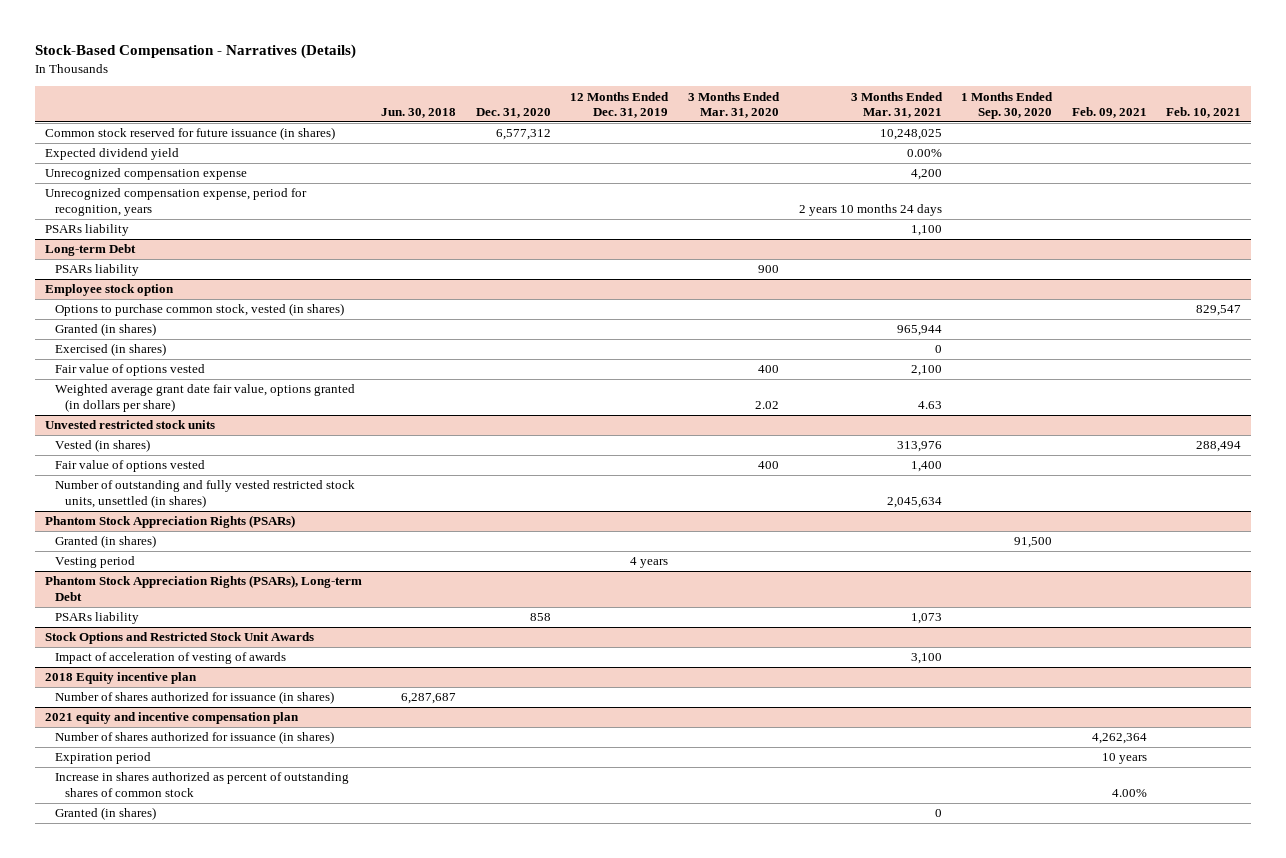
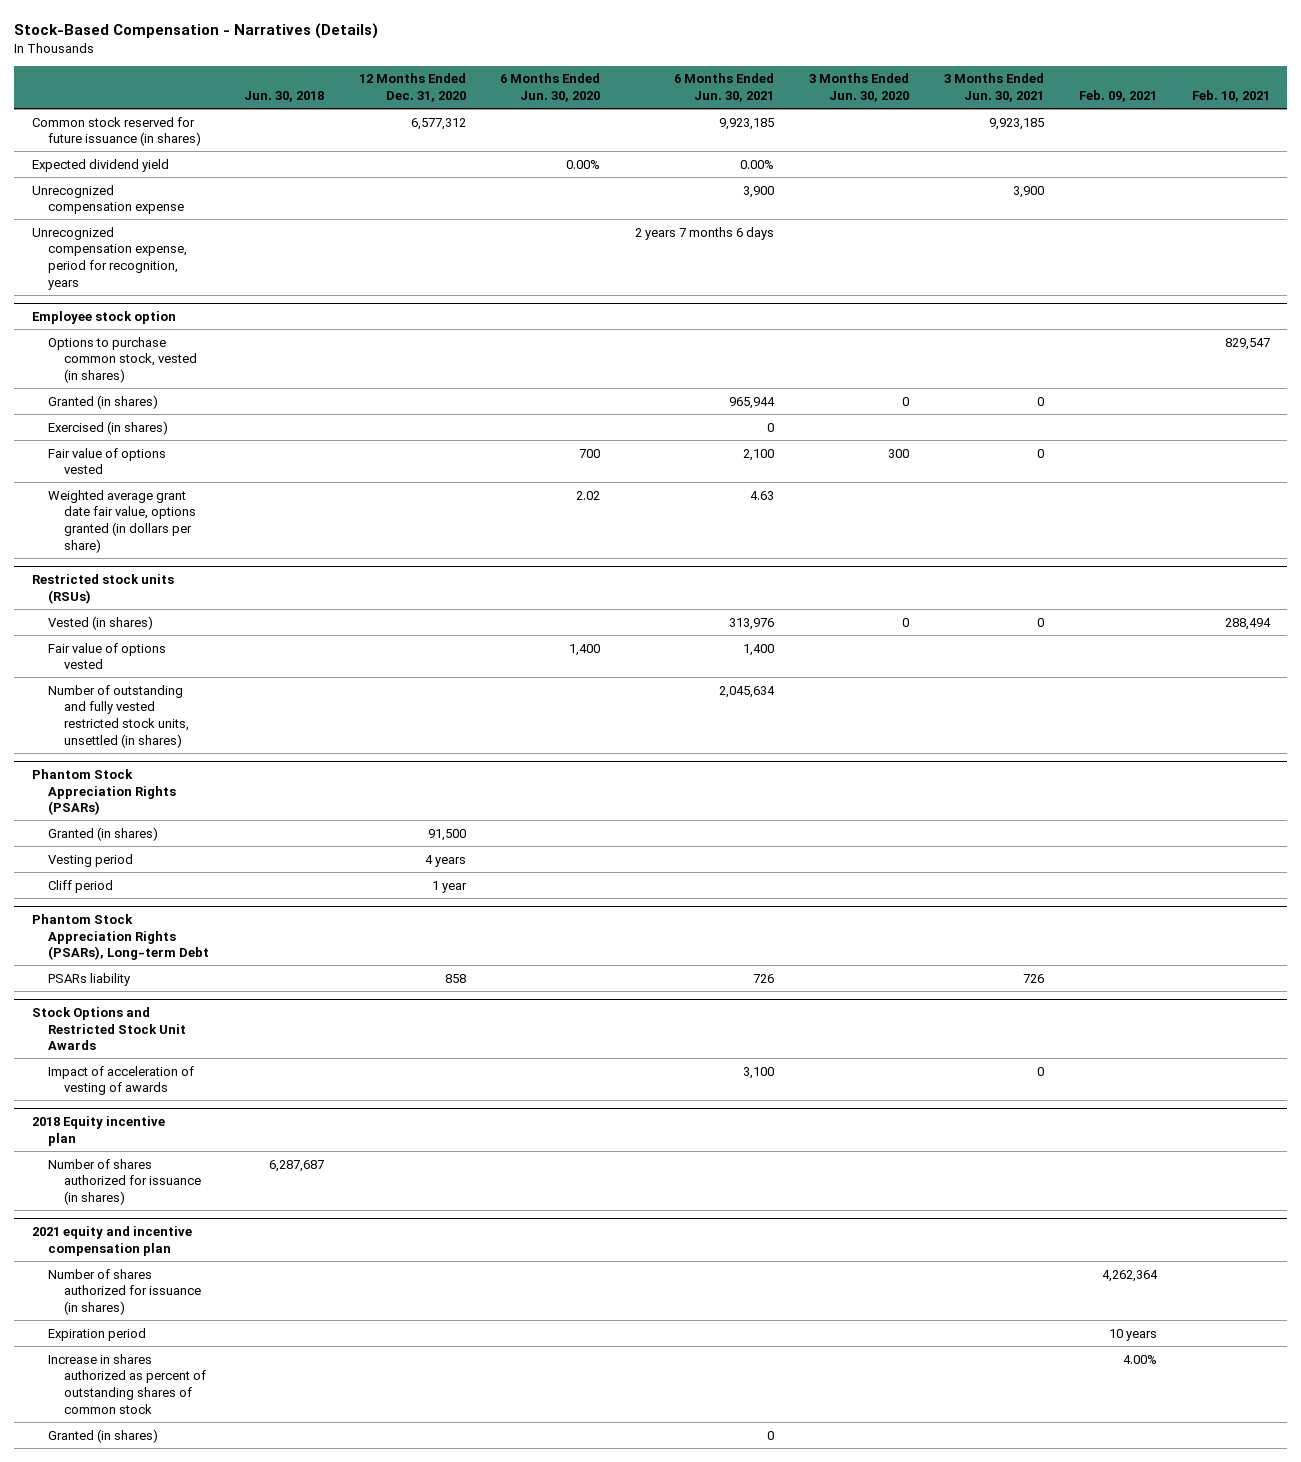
- | Jun. 30, 2018 | Dec. 31, 2020 | 12 Months Ended Dec. 31, 2019 | 3 Months Ended Mar. 31, 2020 | 3 Months Ended Mar. 31, 2021 | 1 Months Ended Sep. 30, 2020 | Feb. 09, 2021 | Feb. 10, 2021
+ | Jun. 30, 2018 | 12 Months Ended Dec. 31, 2020 | 6 Months Ended Jun. 30, 2020 | 6 Months Ended Jun. 30, 2021 | 3 Months Ended Jun. 30, 2020 | 3 Months Ended Jun. 30, 2021 | Feb. 09, 2021 | Feb. 10, 2021
- PSARs liability | | | | | 1,100 | | |
- Long-term Debt
- PSARs liability | | | | 900 | | | |
- Unvested restricted stock units
+ Restricted stock units (RSUs)
@ Phantom Stock Appreciation Rights (PSARs)
+ Cliff period | | 1 year | | | | | |

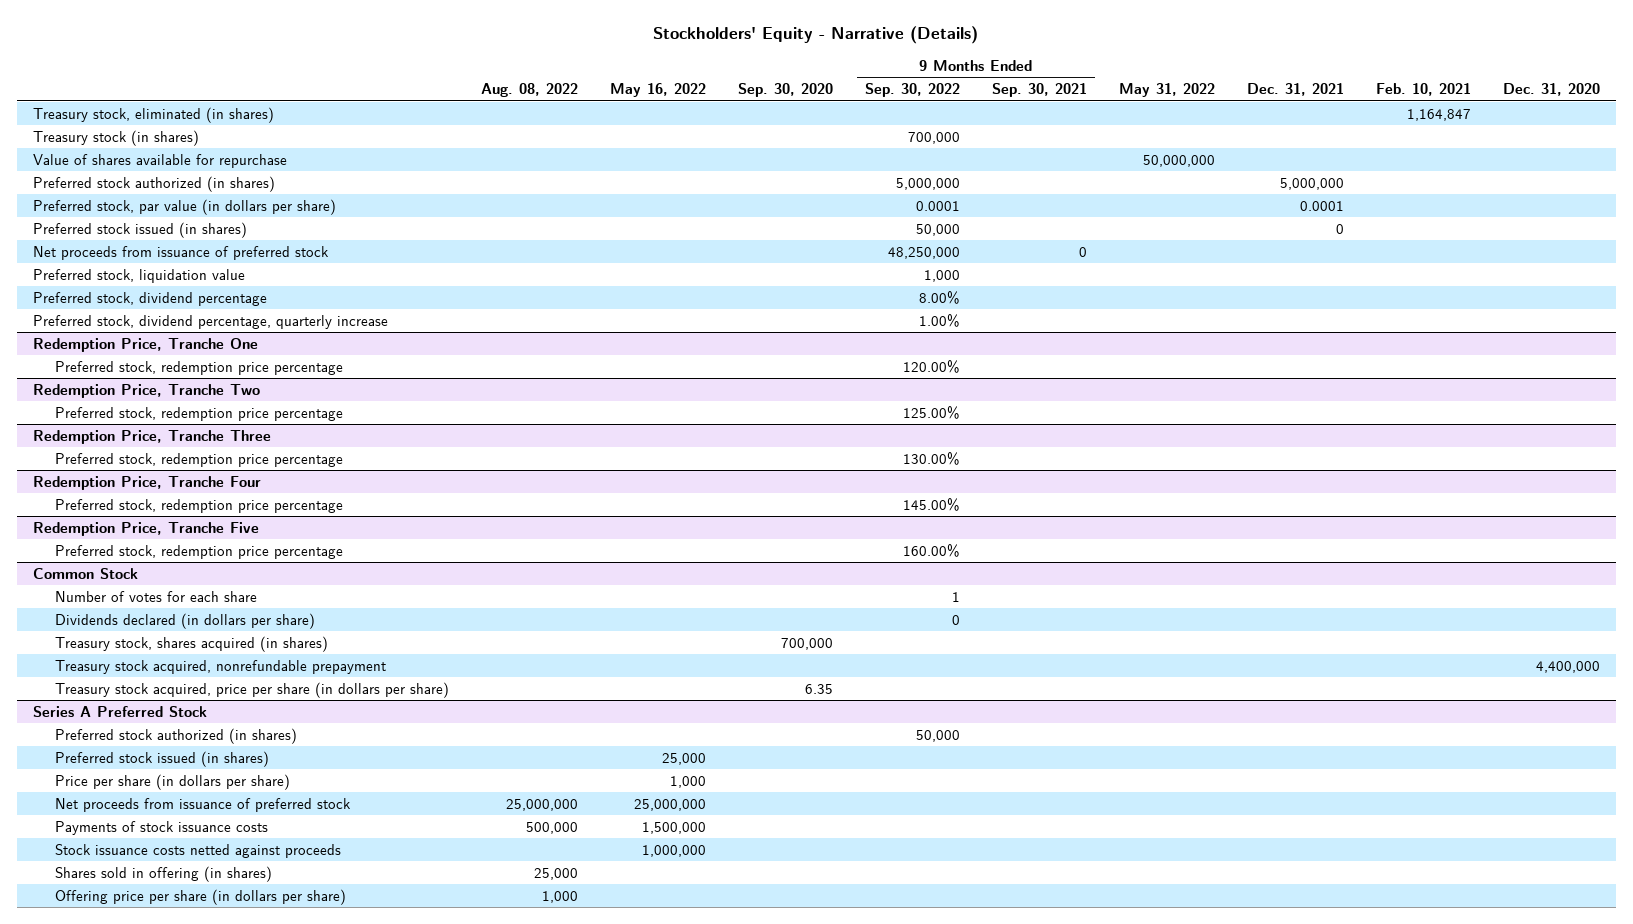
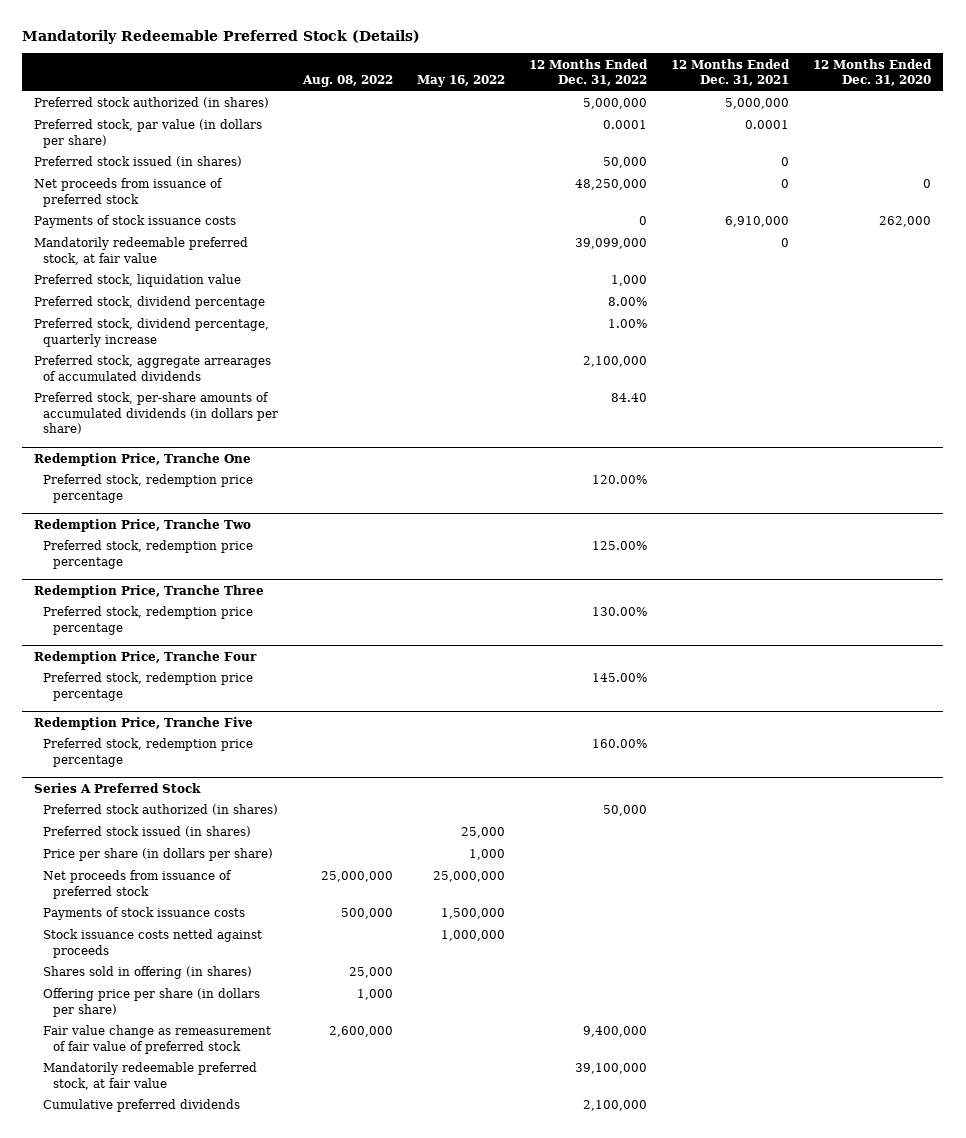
- Stockholders' Equity - Narrative (Details)
+ Mandatorily Redeemable Preferred Stock (Details)
- | Aug. 08, 2022 | May 16, 2022 | Sep. 30, 2020 | 9 Months Ended Sep. 30, 2022 | 9 Months Ended Sep. 30, 2021 | May 31, 2022 | Dec. 31, 2021 | Feb. 10, 2021 | Dec. 31, 2020
+ | Aug. 08, 2022 | May 16, 2022 | 12 Months Ended Dec. 31, 2022 | 12 Months Ended Dec. 31, 2021 | 12 Months Ended Dec. 31, 2020
- Treasury stock, eliminated (in shares) | | | | | | | | 1,164,847 |
- Treasury stock (in shares) | | | | 700,000 | | | | |
- Value of shares available for repurchase | | | | | | 50,000,000 | | |
+ Payments of stock issuance costs | | | 0 | 6,910,000 | 262,000
+ Mandatorily redeemable preferred stock, at fair value | | | 39,099,000 | 0 |
+ Preferred stock, aggregate arrearages of accumulated dividends | | | 2,100,000 | |
+ Preferred stock, per-share amounts of accumulated dividends (in dollars per share) | | | 84.40 | |
- Common Stock
- Number of votes for each share | | | | 1 | | | | |
- Dividends declared (in dollars per share) | | | | 0 | | | | |
- Treasury stock, shares acquired (in shares) | | | 700,000 | | | | | |
- Treasury stock acquired, nonrefundable prepayment | | | | | | | | | 4,400,000
- Treasury stock acquired, price per share (in dollars per share) | | | 6.35 | | | | | |
@ Series A Preferred Stock
+ Fair value change as remeasurement of fair value of preferred stock | 2,600,000 | | 9,400,000 | |
+ Mandatorily redeemable preferred stock, at fair value | | | 39,100,000 | |
+ Cumulative preferred dividends | | | 2,100,000 | |

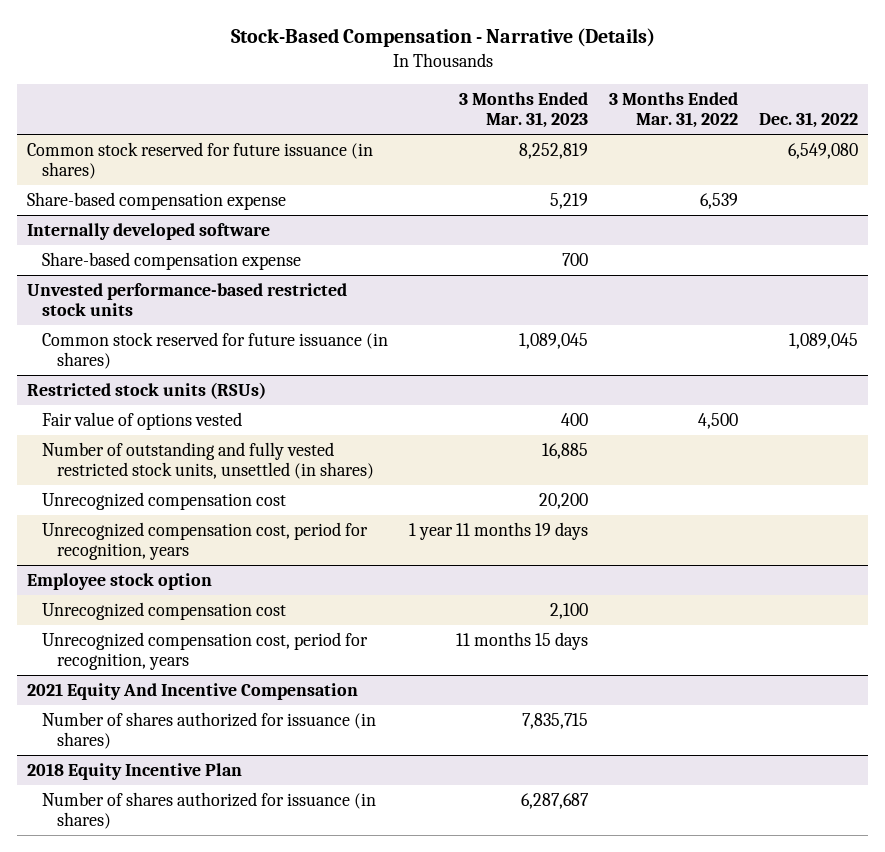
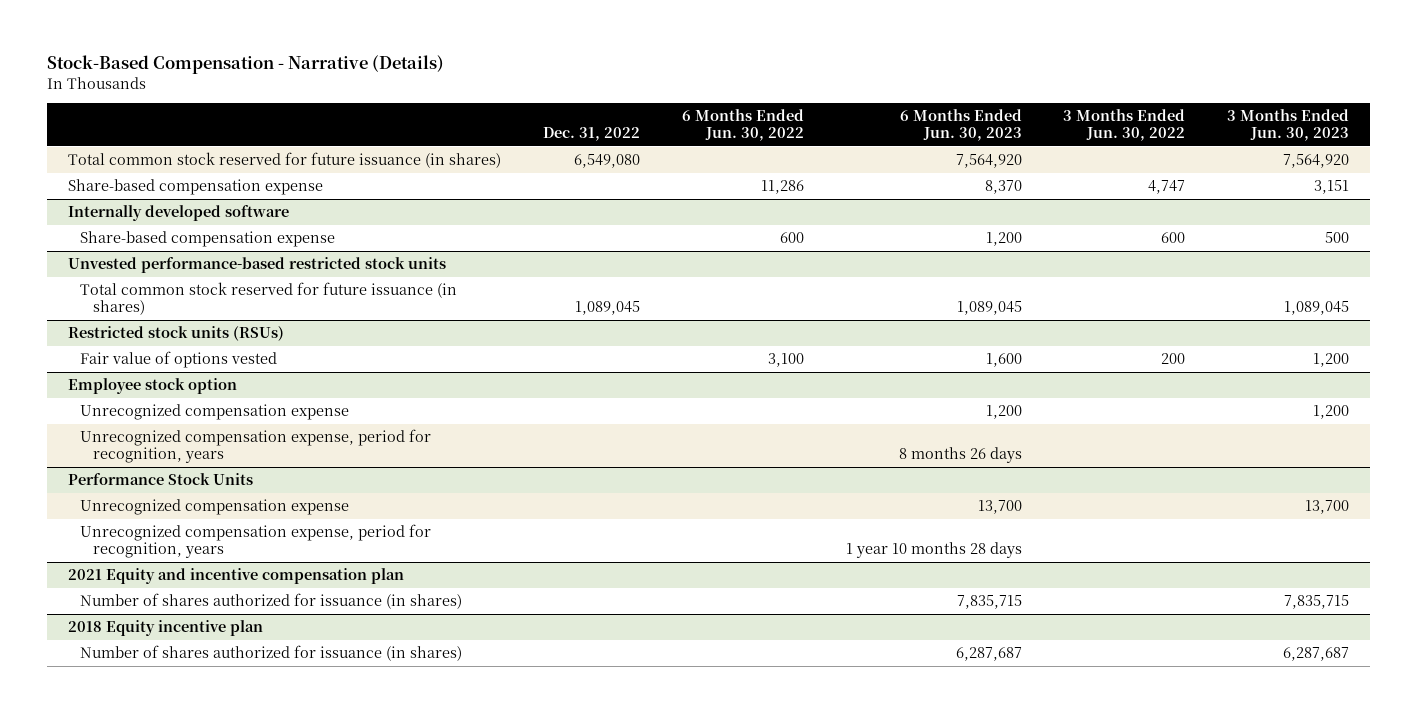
- | 3 Months Ended Mar. 31, 2023 | 3 Months Ended Mar. 31, 2022 | Dec. 31, 2022
+ | Dec. 31, 2022 | 6 Months Ended Jun. 30, 2022 | 6 Months Ended Jun. 30, 2023 | 3 Months Ended Jun. 30, 2022 | 3 Months Ended Jun. 30, 2023
- Common stock reserved for future issuance (in shares) | 8,252,819 | | 6,549,080
+ Total common stock reserved for future issuance (in shares) | 6,549,080 | | 7,564,920 | | 7,564,920
@ Unvested performance-based restricted stock units
- Common stock reserved for future issuance (in shares) | 1,089,045 | | 1,089,045
+ Total common stock reserved for future issuance (in shares) | 1,089,045 | | 1,089,045 | | 1,089,045
@ Restricted stock units (RSUs)
- Number of outstanding and fully vested restricted stock units, unsettled (in shares) | 16,885 | |
- Unrecognized compensation cost | 20,200 | |
- Unrecognized compensation cost, period for recognition, years | 1 year 11 months 19 days | |
@ Employee stock option
- Unrecognized compensation cost | 2,100 | |
- Unrecognized compensation cost, period for recognition, years | 11 months 15 days | |
- 2021 Equity And Incentive Compensation
@ Employee stock option
+ Unrecognized compensation expense | | | 1,200 | | 1,200
+ Unrecognized compensation expense, period for recognition, years | | | 8 months 26 days | |
+ Performance Stock Units
+ Unrecognized compensation expense | | | 13,700 | | 13,700
+ Unrecognized compensation expense, period for recognition, years | | | 1 year 10 months 28 days | |
+ 2021 Equity and incentive compensation plan
- 2018 Equity Incentive Plan
+ 2018 Equity incentive plan

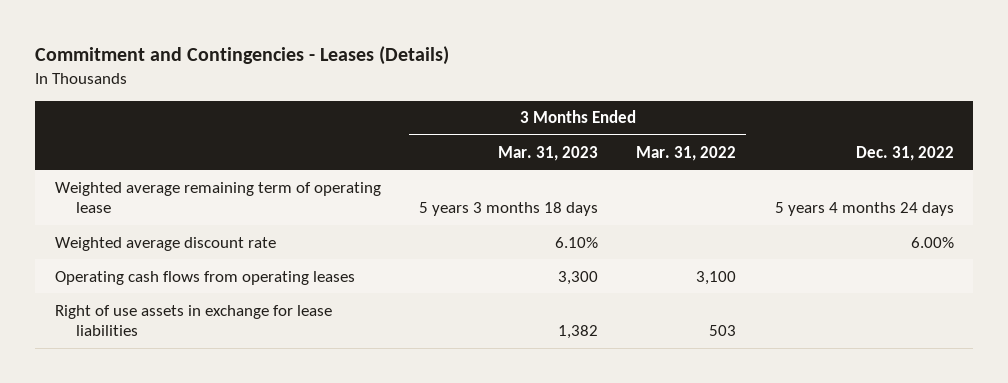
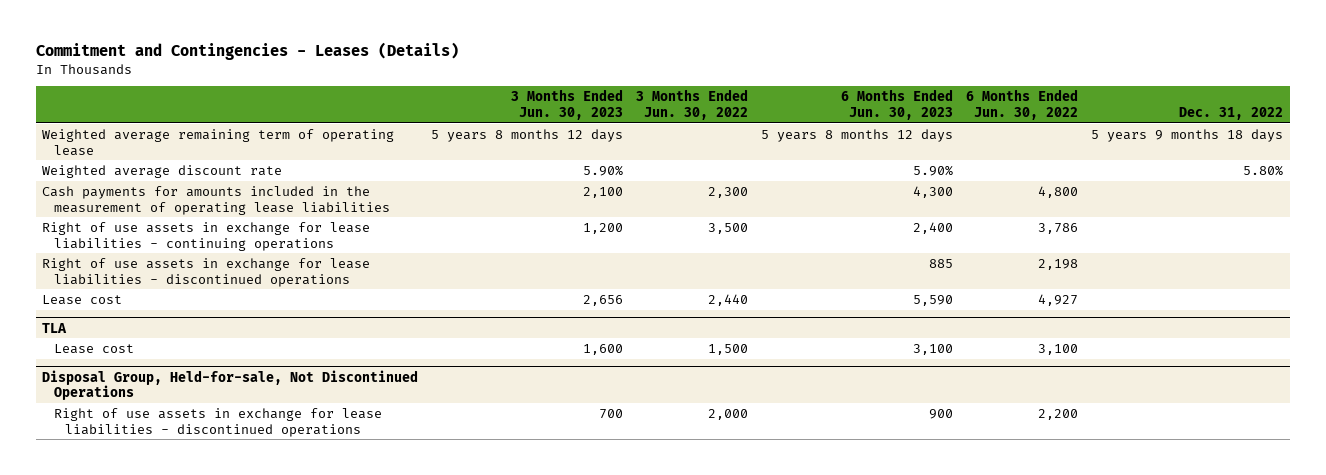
- | 3 Months Ended Mar. 31, 2023 | 3 Months Ended Mar. 31, 2022 | Dec. 31, 2022
+ | 3 Months Ended Jun. 30, 2023 | 3 Months Ended Jun. 30, 2022 | 6 Months Ended Jun. 30, 2023 | 6 Months Ended Jun. 30, 2022 | Dec. 31, 2022
- Weighted average remaining term of operating lease | 5 years 3 months 18 days | | 5 years 4 months 24 days
- Weighted average discount rate | 6.10% | | 6.00%
- Operating cash flows from operating leases | 3,300 | 3,100 |
- Right of use assets in exchange for lease liabilities | 1,382 | 503 |
+ Weighted average remaining term of operating lease | 5 years 8 months 12 days | | 5 years 8 months 12 days | | 5 years 9 months 18 days
+ Weighted average discount rate | 5.90% | | 5.90% | | 5.80%
+ Cash payments for amounts included in the measurement of operating lease liabilities | 2,100 | 2,300 | 4,300 | 4,800 |
+ Right of use assets in exchange for lease liabilities - continuing operations | 1,200 | 3,500 | 2,400 | 3,786 |
+ Right of use assets in exchange for lease liabilities - discontinued operations | | | 885 | 2,198 |
+ Lease cost | 2,656 | 2,440 | 5,590 | 4,927 |
+ TLA
+ Lease cost | 1,600 | 1,500 | 3,100 | 3,100 |
+ Disposal Group, Held-for-sale, Not Discontinued Operations
+ Right of use assets in exchange for lease liabilities - discontinued operations | 700 | 2,000 | 900 | 2,200 |

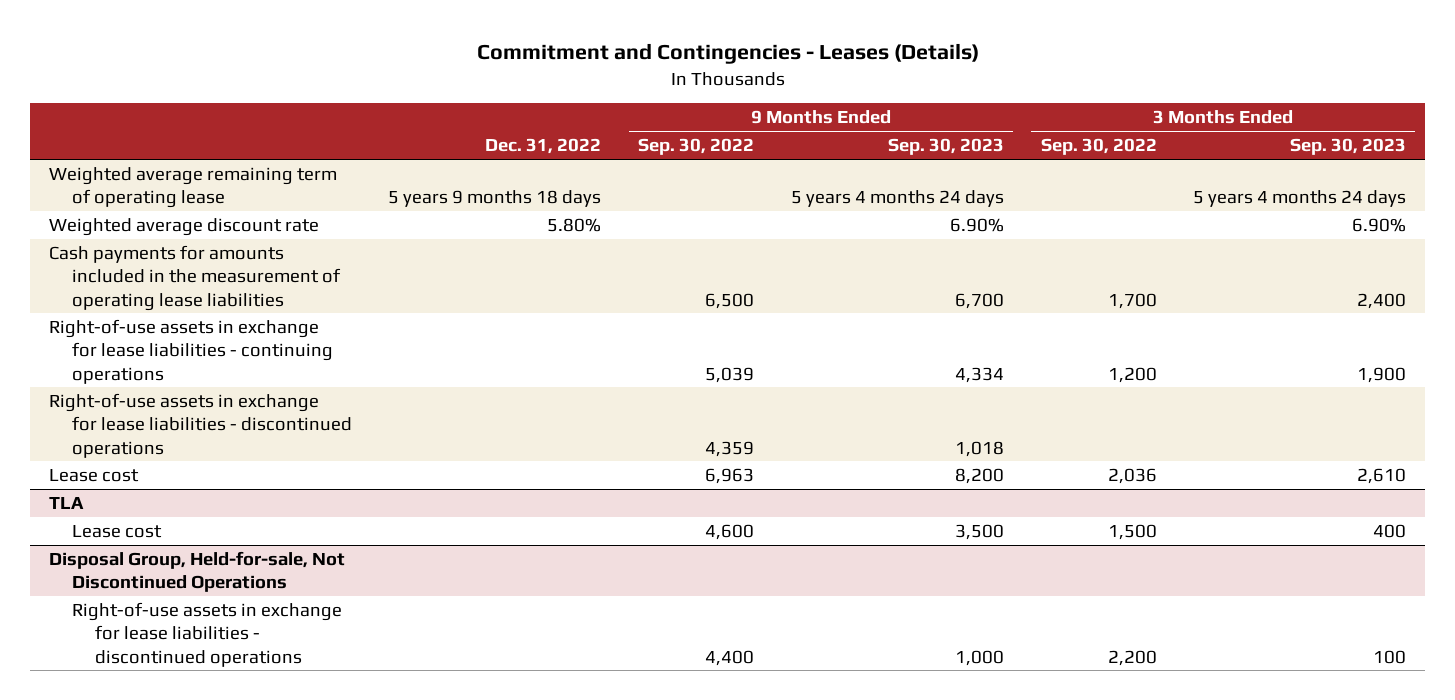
- | 3 Months Ended Jun. 30, 2023 | 3 Months Ended Jun. 30, 2022 | 6 Months Ended Jun. 30, 2023 | 6 Months Ended Jun. 30, 2022 | Dec. 31, 2022
+ | Dec. 31, 2022 | 9 Months Ended Sep. 30, 2022 | 9 Months Ended Sep. 30, 2023 | 3 Months Ended Sep. 30, 2022 | 3 Months Ended Sep. 30, 2023
- Right of use assets in exchange for lease liabilities - continuing operations | 1,200 | 3,500 | 2,400 | 3,786 |
- Right of use assets in exchange for lease liabilities - discontinued operations | | | 885 | 2,198 |
+ Right-of-use assets in exchange for lease liabilities - continuing operations | | 5,039 | 4,334 | 1,200 | 1,900
+ Right-of-use assets in exchange for lease liabilities - discontinued operations | | 4,359 | 1,018 | |
@ Disposal Group, Held-for-sale, Not Discontinued Operations
- Right of use assets in exchange for lease liabilities - discontinued operations | 700 | 2,000 | 900 | 2,200 |
+ Right-of-use assets in exchange for lease liabilities - discontinued operations | | 4,400 | 1,000 | 2,200 | 100

